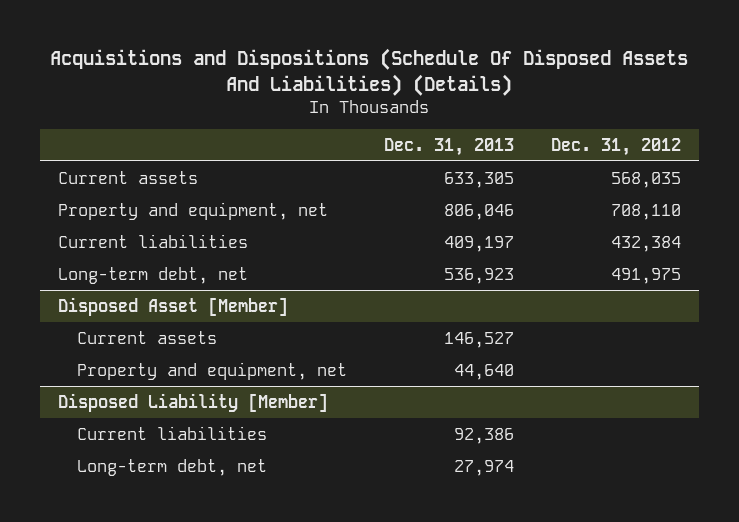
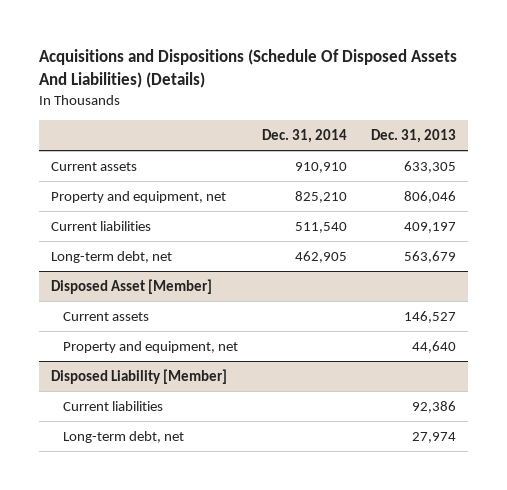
- | Dec. 31, 2013 | Dec. 31, 2012
+ | Dec. 31, 2014 | Dec. 31, 2013
- Long-term debt, net | 536,923 | 491,975
+ Long-term debt, net | 462,905 | 563,679

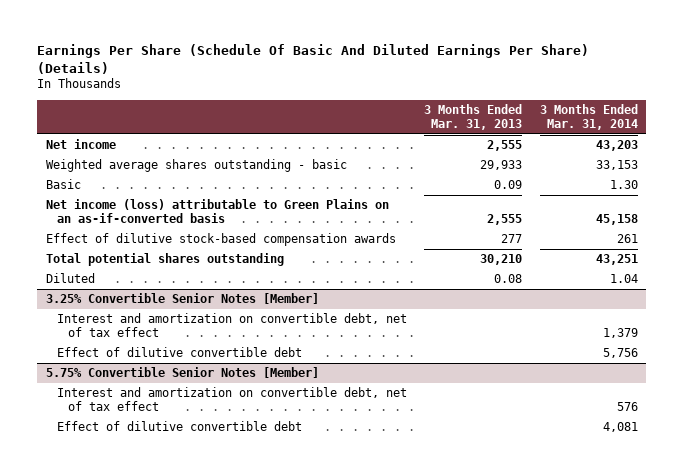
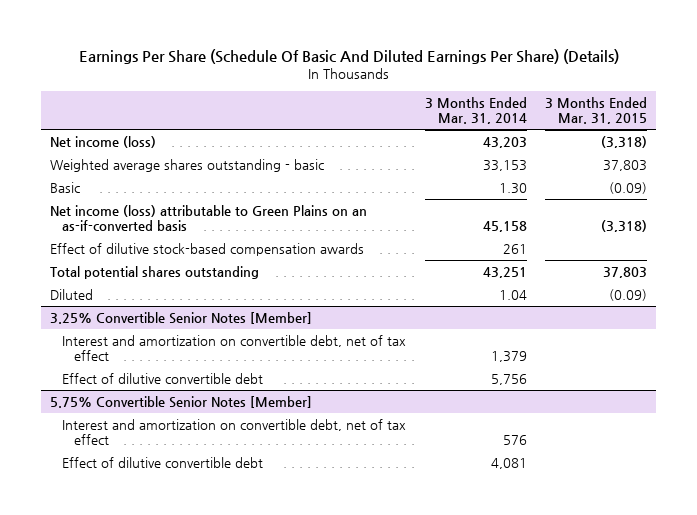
- | 3 Months Ended Mar. 31, 2013 | 3 Months Ended Mar. 31, 2014
+ | 3 Months Ended Mar. 31, 2014 | 3 Months Ended Mar. 31, 2015
- Net income | 2,555 | 43,203
+ Net income (loss) | 43,203 | (3,318)

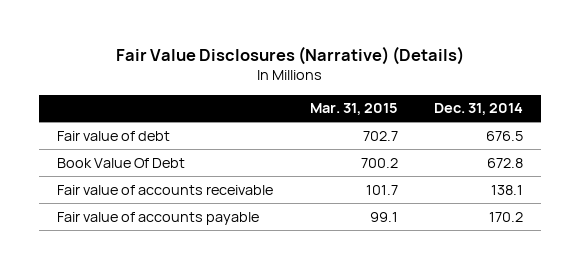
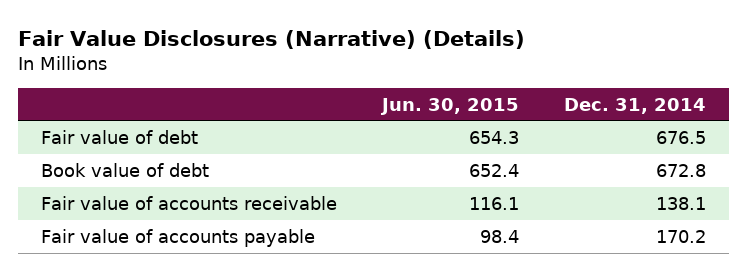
- | Mar. 31, 2015 | Dec. 31, 2014
+ | Jun. 30, 2015 | Dec. 31, 2014
- Book Value Of Debt | 700.2 | 672.8
+ Book value of debt | 652.4 | 672.8

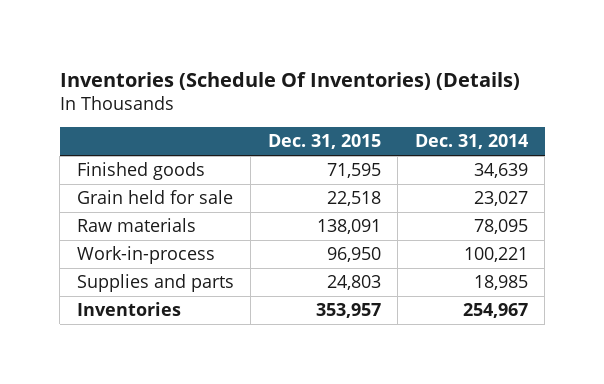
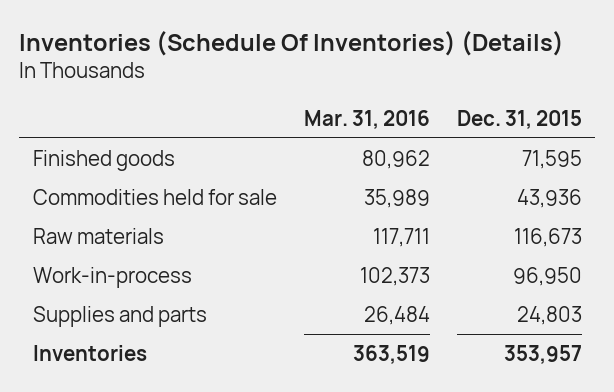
- | Dec. 31, 2015 | Dec. 31, 2014
+ | Mar. 31, 2016 | Dec. 31, 2015
- Grain held for sale | 22,518 | 23,027
- Raw materials | 138,091 | 78,095
+ Commodities held for sale | 35,989 | 43,936
+ Raw materials | 117,711 | 116,673

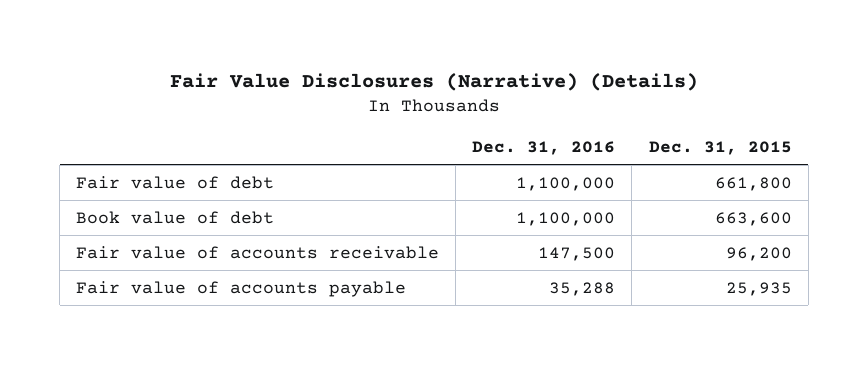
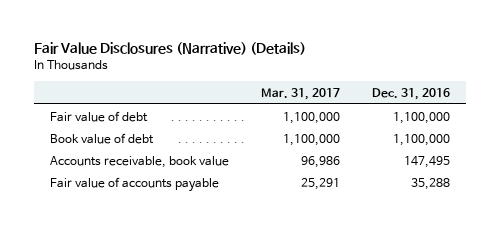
- | Dec. 31, 2016 | Dec. 31, 2015
+ | Mar. 31, 2017 | Dec. 31, 2016
- Fair value of accounts receivable | 147,500 | 96,200
+ Accounts receivable, book value | 96,986 | 147,495

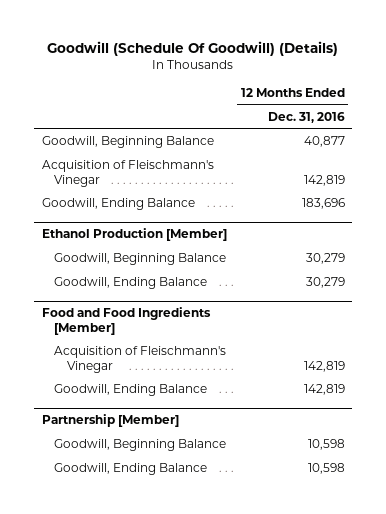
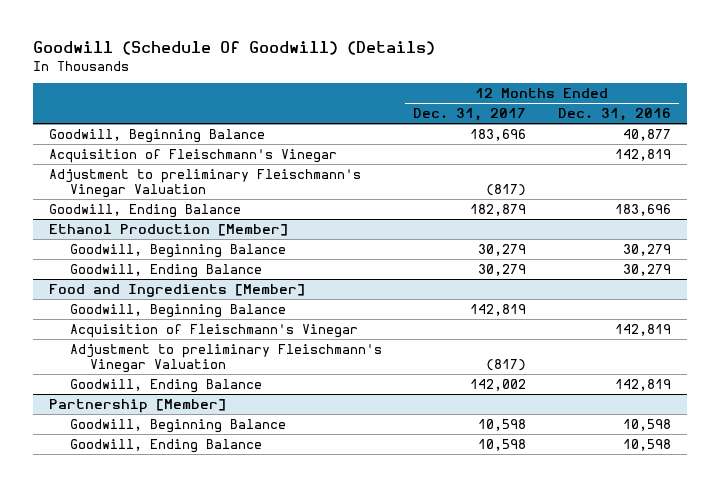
- | 12 Months Ended Dec. 31, 2016
+ | 12 Months Ended Dec. 31, 2017 | 12 Months Ended Dec. 31, 2016
+ Adjustment to preliminary Fleischmann's Vinegar Valuation | (817) |
- Food and Food Ingredients [Member]
+ Food and Ingredients [Member]
+ Goodwill, Beginning Balance | 142,819 |
+ Adjustment to preliminary Fleischmann's Vinegar Valuation | (817) |

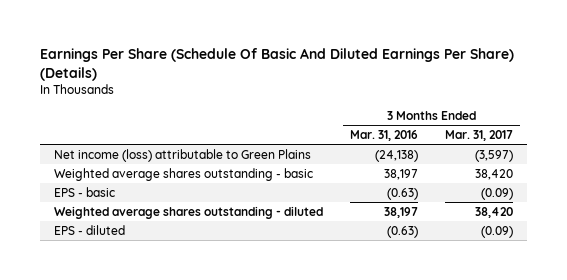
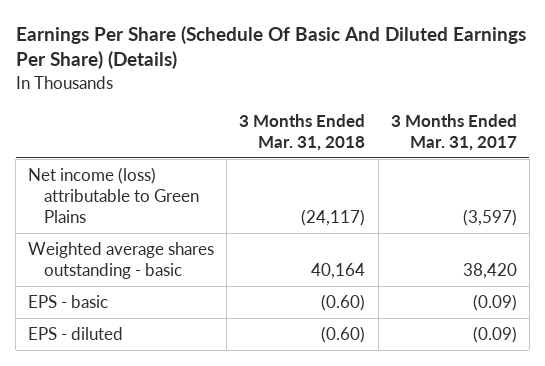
- | 3 Months Ended Mar. 31, 2016 | 3 Months Ended Mar. 31, 2017
+ | 3 Months Ended Mar. 31, 2018 | 3 Months Ended Mar. 31, 2017
- Weighted average shares outstanding - diluted | 38,197 | 38,420

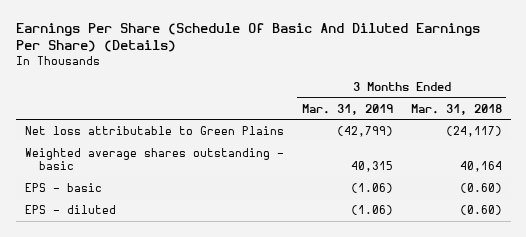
- | 3 Months Ended Mar. 31, 2018 | 3 Months Ended Mar. 31, 2017
+ | 3 Months Ended Mar. 31, 2019 | 3 Months Ended Mar. 31, 2018
- Net income (loss) attributable to Green Plains | (24,117) | (3,597)
+ Net loss attributable to Green Plains | (42,799) | (24,117)

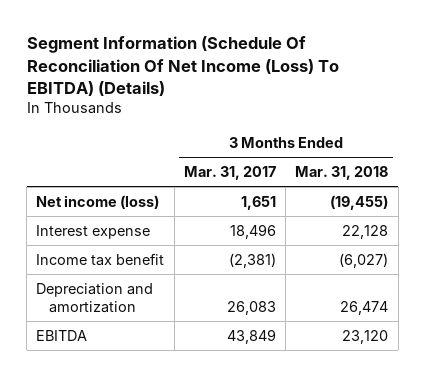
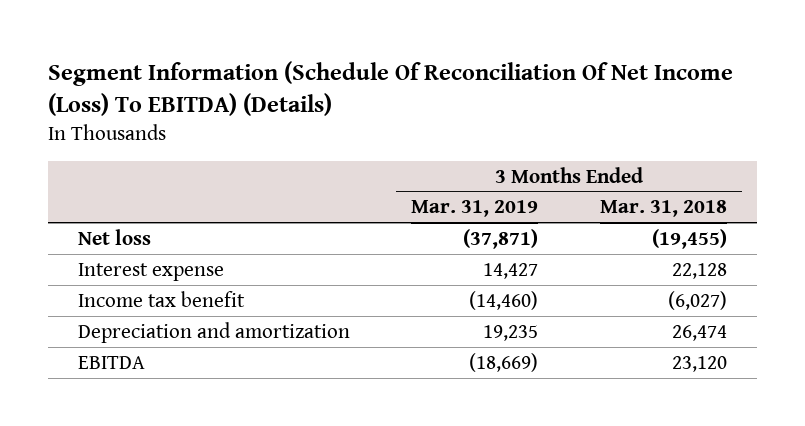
- | 3 Months Ended Mar. 31, 2017 | 3 Months Ended Mar. 31, 2018
+ | 3 Months Ended Mar. 31, 2019 | 3 Months Ended Mar. 31, 2018
- Net income (loss) | 1,651 | (19,455)
+ Net loss | (37,871) | (19,455)

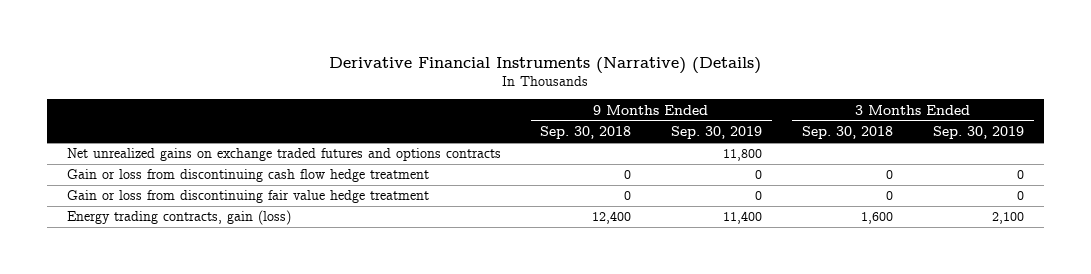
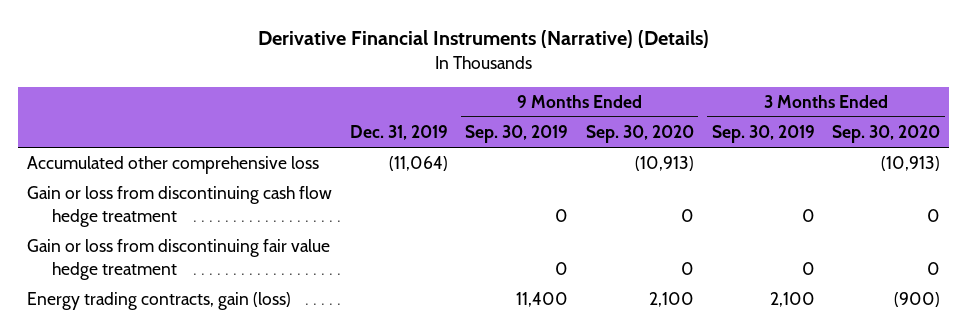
- | 9 Months Ended Sep. 30, 2018 | 9 Months Ended Sep. 30, 2019 | 3 Months Ended Sep. 30, 2018 | 3 Months Ended Sep. 30, 2019
+ | Dec. 31, 2019 | 9 Months Ended Sep. 30, 2019 | 9 Months Ended Sep. 30, 2020 | 3 Months Ended Sep. 30, 2019 | 3 Months Ended Sep. 30, 2020
- Net unrealized gains on exchange traded futures and options contracts | | 11,800 | |
+ Accumulated other comprehensive loss | (11,064) | | (10,913) | | (10,913)

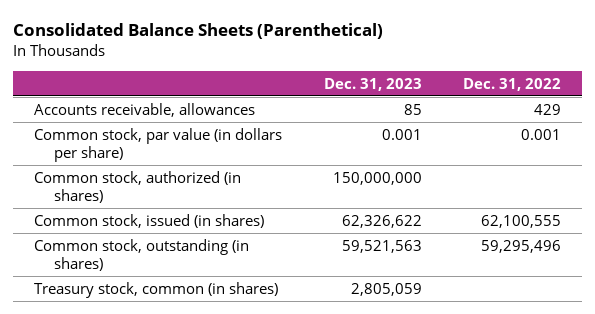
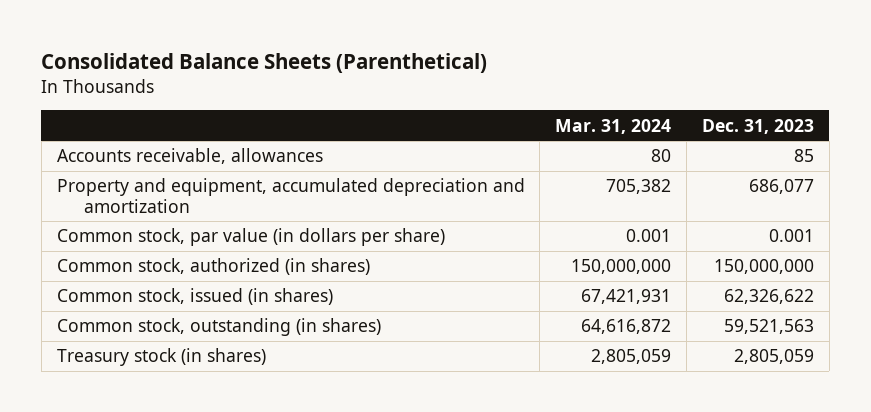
- | Dec. 31, 2023 | Dec. 31, 2022
+ | Mar. 31, 2024 | Dec. 31, 2023
+ Property and equipment, accumulated depreciation and amortization | 705,382 | 686,077
- Treasury stock, common (in shares) | 2,805,059 |
+ Treasury stock (in shares) | 2,805,059 | 2,805,059

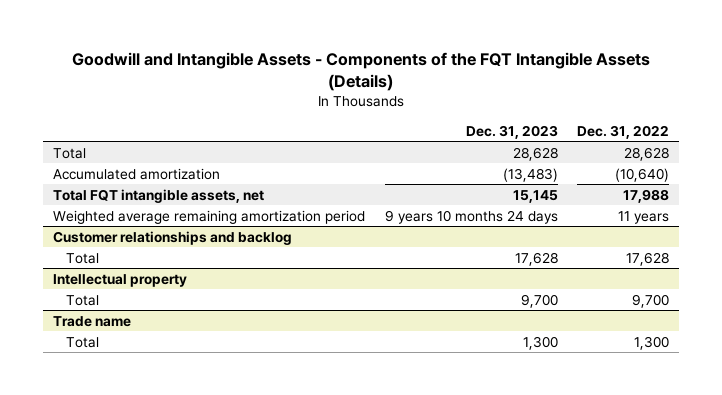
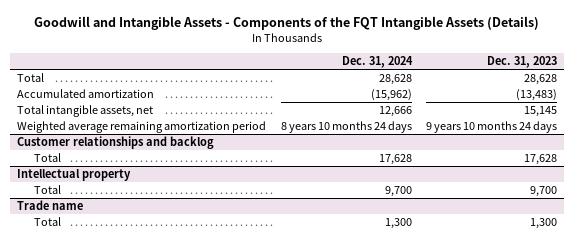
- | Dec. 31, 2023 | Dec. 31, 2022
+ | Dec. 31, 2024 | Dec. 31, 2023
- Total FQT intangible assets, net | 15,145 | 17,988
+ Total intangible assets, net | 12,666 | 15,145

